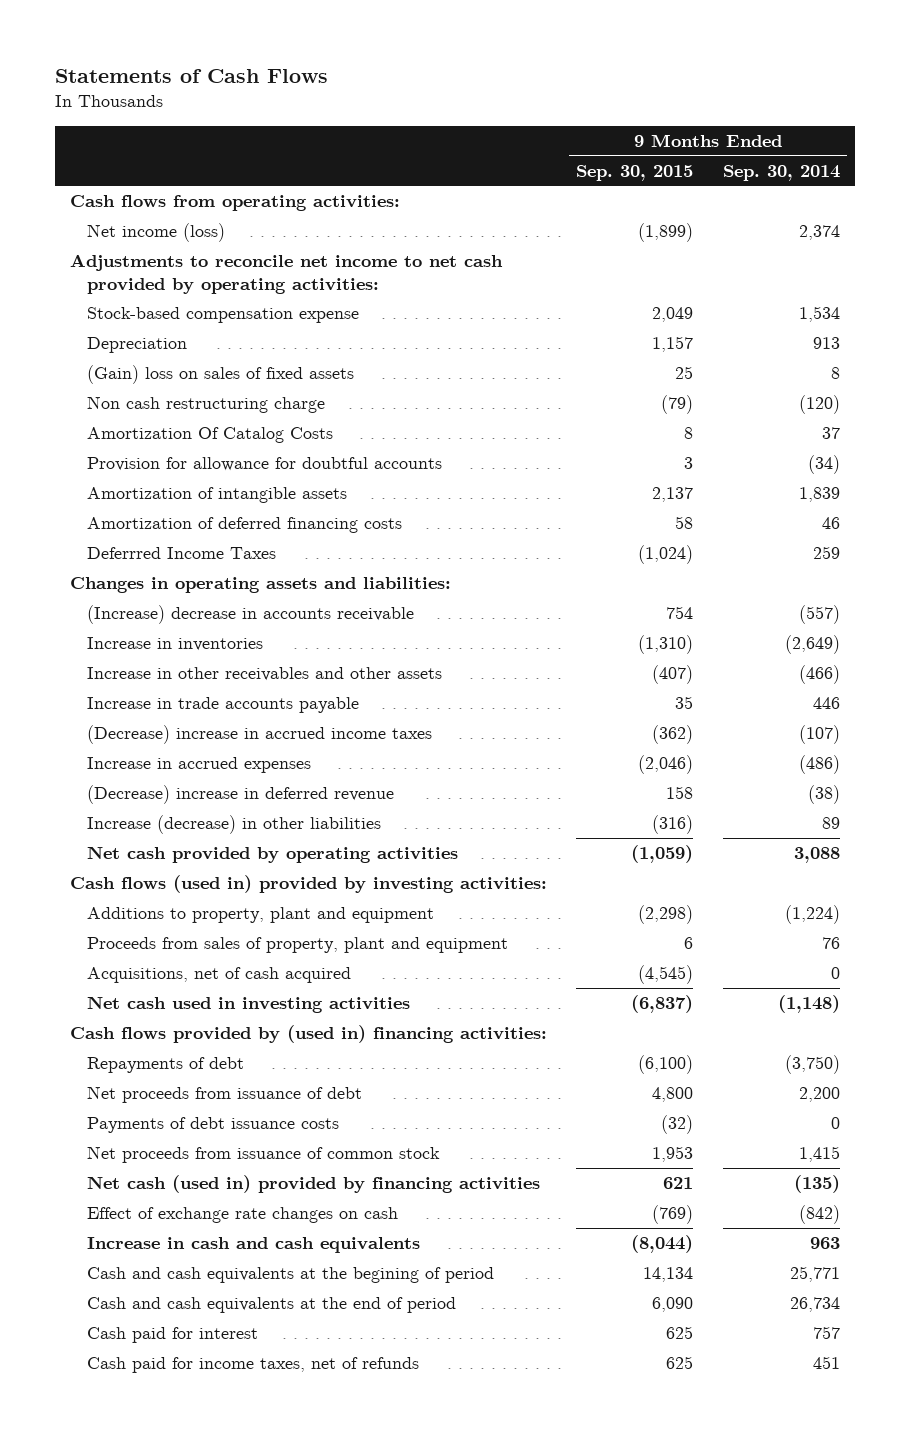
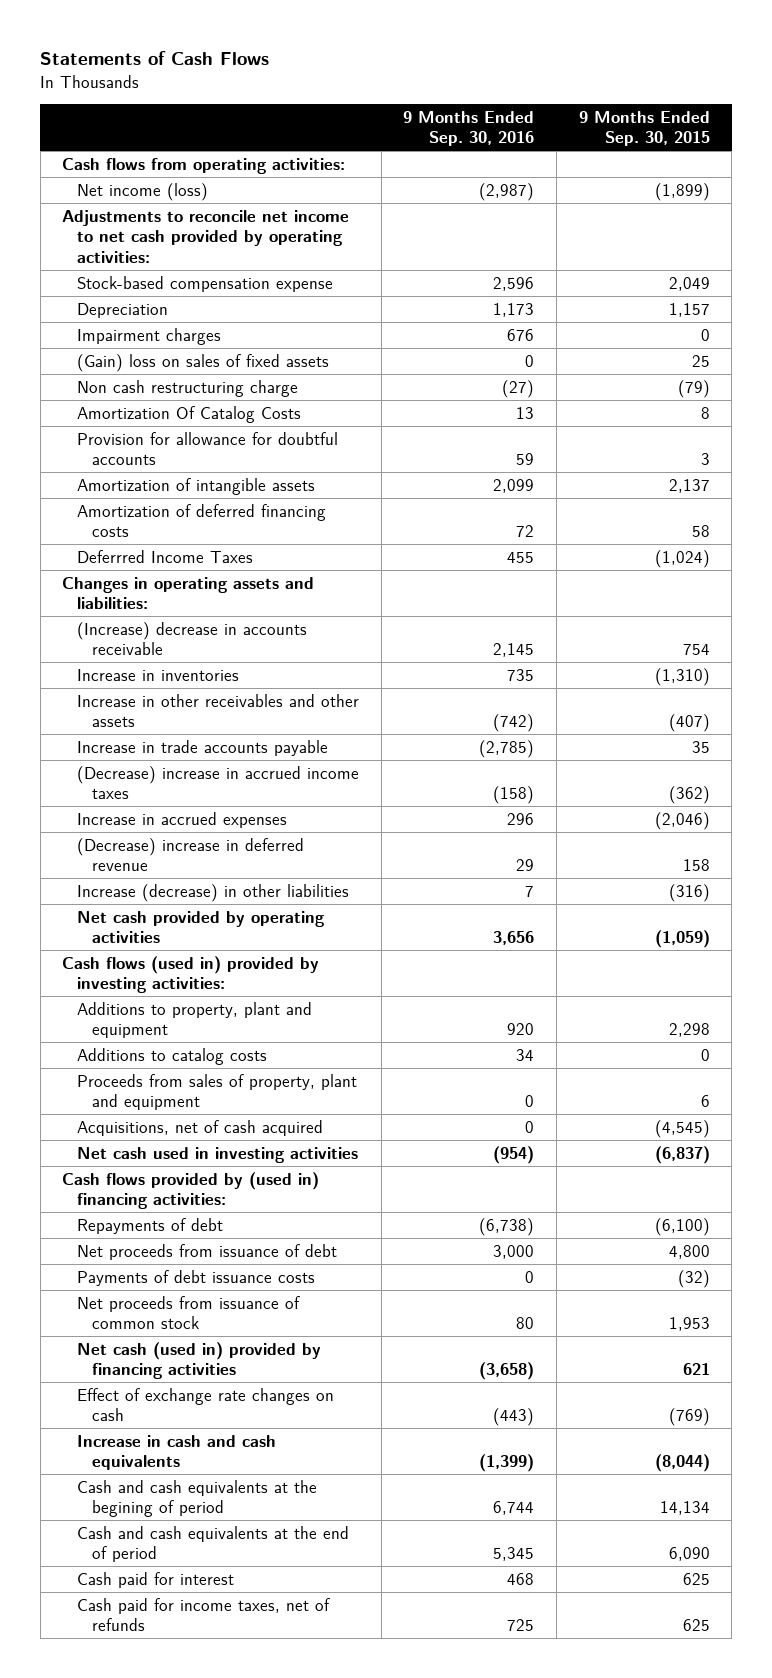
- | 9 Months Ended Sep. 30, 2015 | 9 Months Ended Sep. 30, 2014
+ | 9 Months Ended Sep. 30, 2016 | 9 Months Ended Sep. 30, 2015
+ Impairment charges | 676 | 0
- Additions to property, plant and equipment | (2,298) | (1,224)
+ Additions to property, plant and equipment | 920 | 2,298
+ Additions to catalog costs | 34 | 0

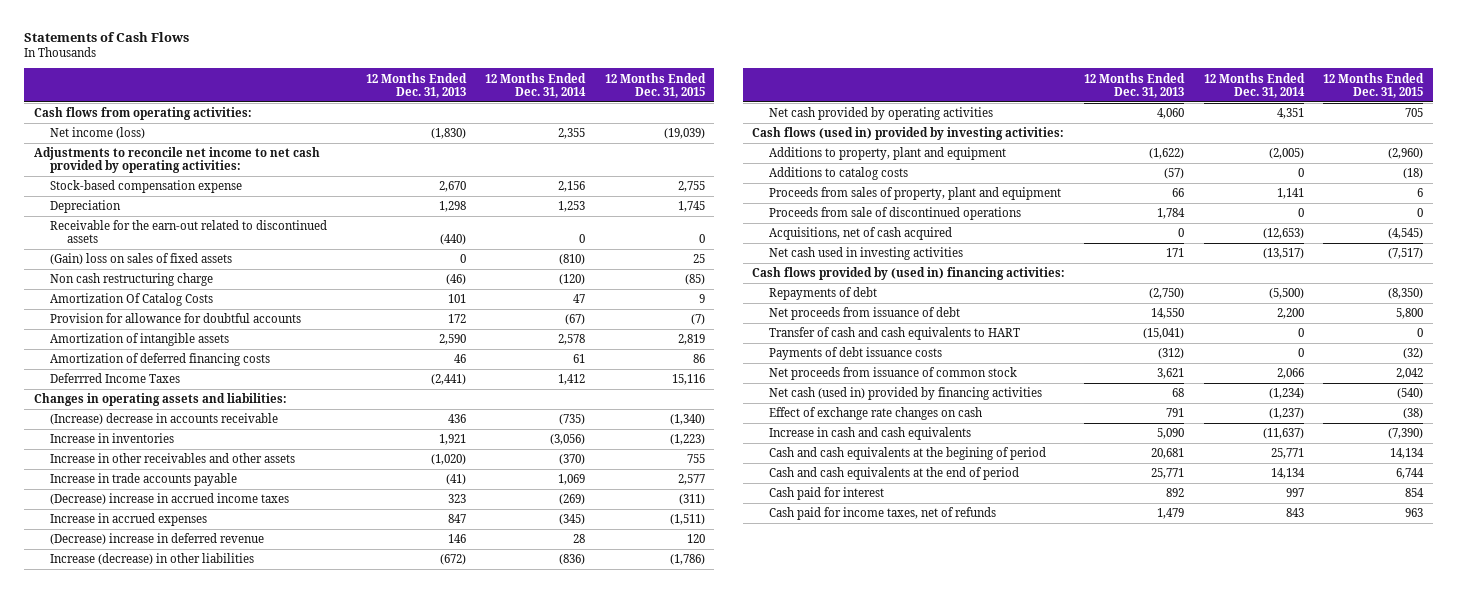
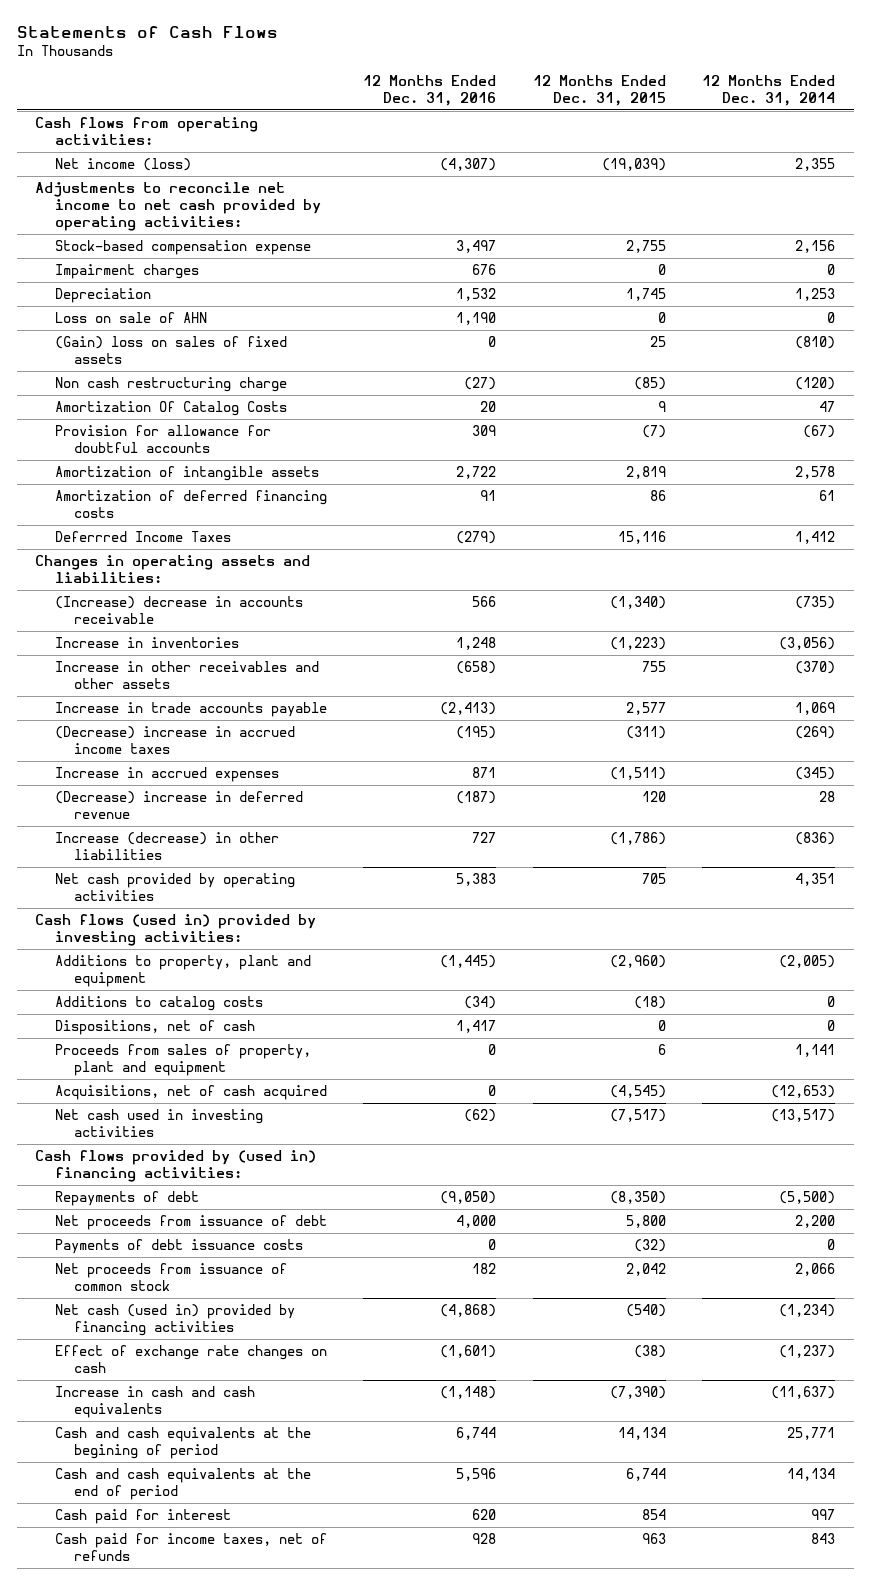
- | 12 Months Ended Dec. 31, 2013 | 12 Months Ended Dec. 31, 2014 | 12 Months Ended Dec. 31, 2015
+ | 12 Months Ended Dec. 31, 2016 | 12 Months Ended Dec. 31, 2015 | 12 Months Ended Dec. 31, 2014
+ Impairment charges | 676 | 0 | 0
- Receivable for the earn-out related to discontinued assets | (440) | 0 | 0
+ Loss on sale of AHN | 1,190 | 0 | 0
+ Dispositions, net of cash | 1,417 | 0 | 0
- Proceeds from sale of discontinued operations | 1,784 | 0 | 0
- Transfer of cash and cash equivalents to HART | (15,041) | 0 | 0

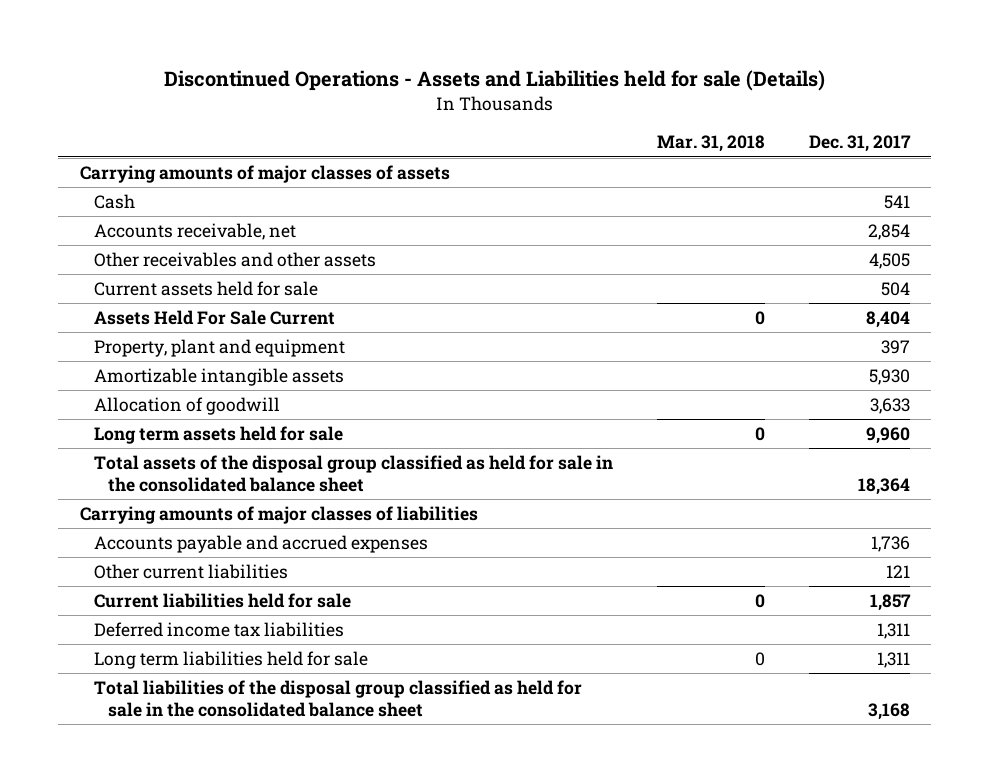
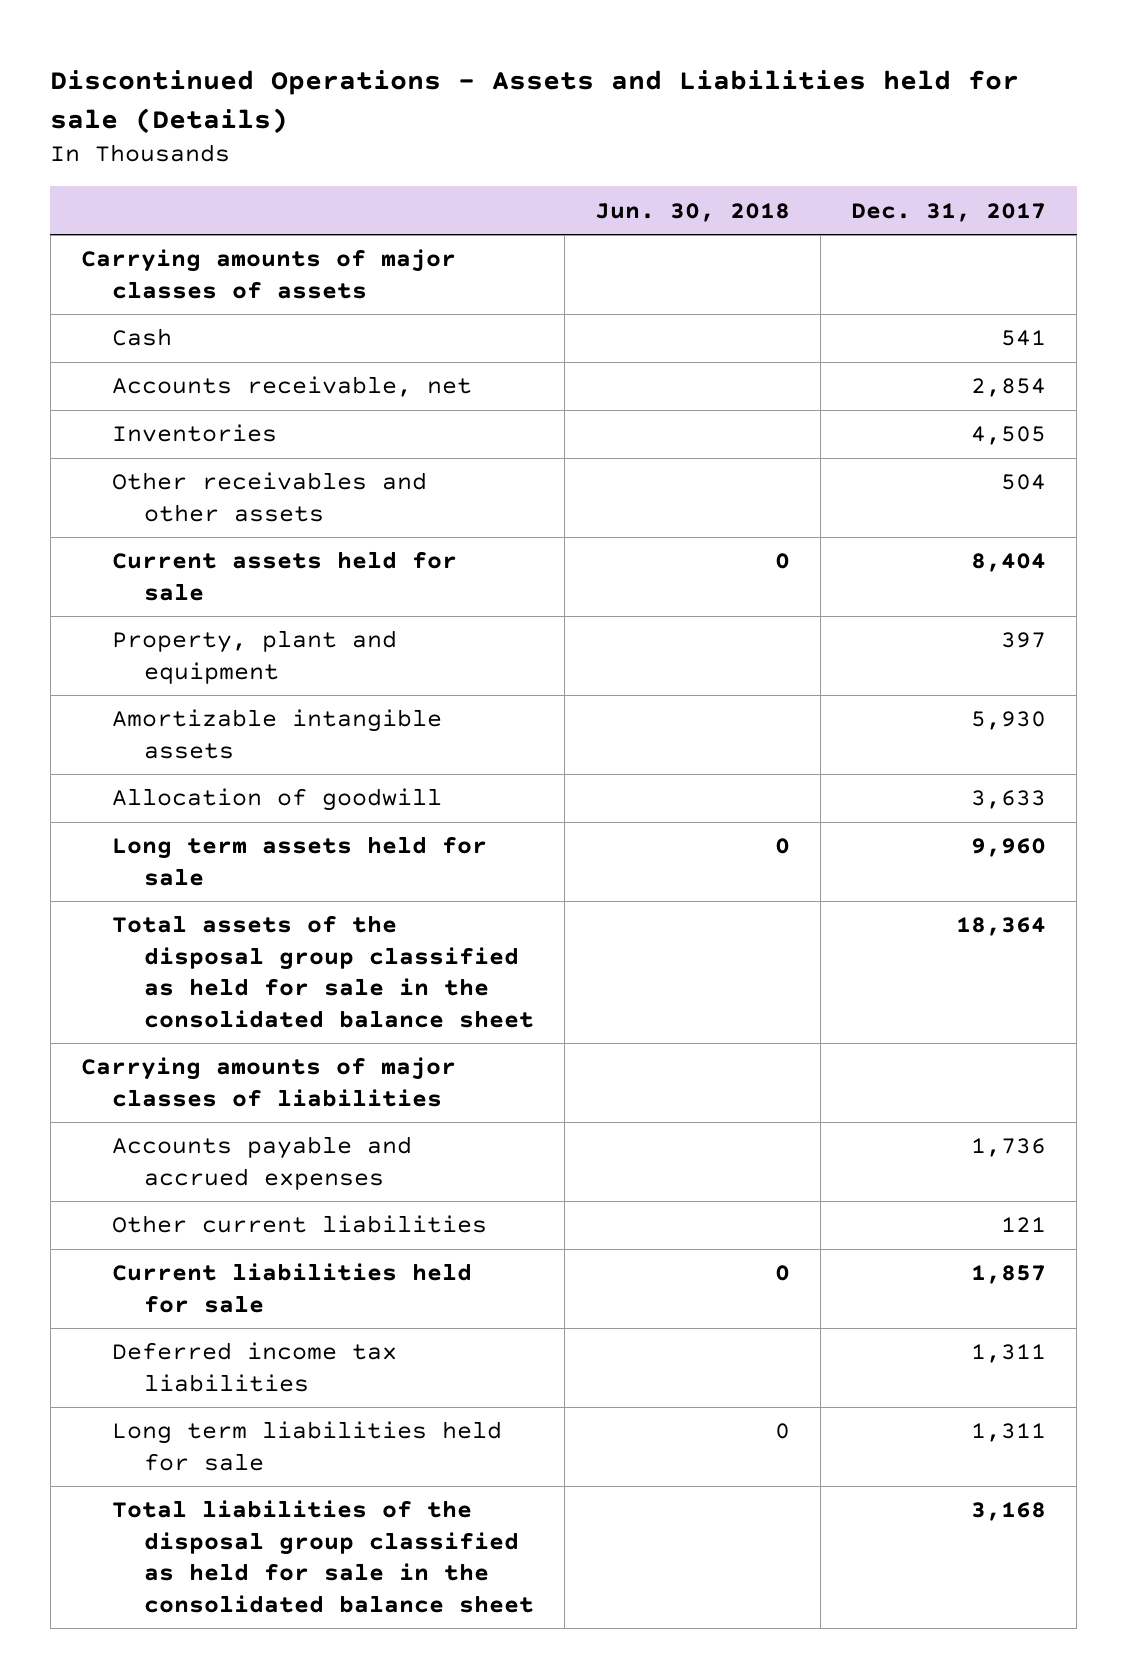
- | Mar. 31, 2018 | Dec. 31, 2017
+ | Jun. 30, 2018 | Dec. 31, 2017
- Other receivables and other assets | | 4,505
- Current assets held for sale | | 504
- Assets Held For Sale Current | 0 | 8,404
+ Inventories | | 4,505
+ Other receivables and other assets | | 504
+ Current assets held for sale | 0 | 8,404

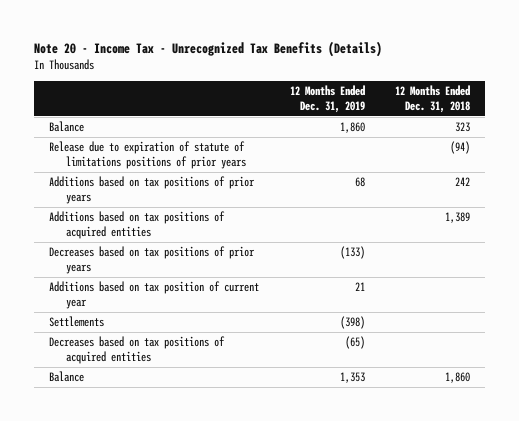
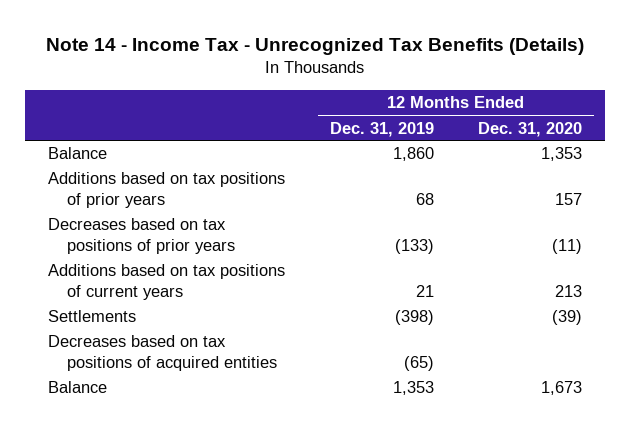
- Note 20 - Income Tax - Unrecognized Tax Benefits (Details)
+ Note 14 - Income Tax - Unrecognized Tax Benefits (Details)
- | 12 Months Ended Dec. 31, 2019 | 12 Months Ended Dec. 31, 2018
+ | 12 Months Ended Dec. 31, 2019 | 12 Months Ended Dec. 31, 2020
- Release due to expiration of statute of limitations positions of prior years | | (94)
- Additions based on tax positions of acquired entities | | 1,389
- Additions based on tax position of current year | 21 |
+ Additions based on tax positions of current years | 21 | 213

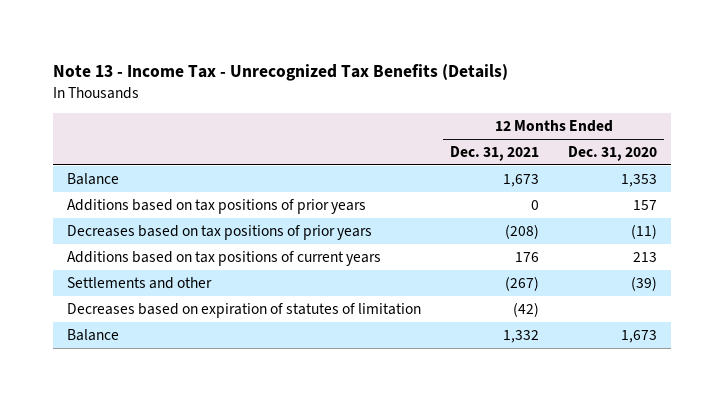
- Note 14 - Income Tax - Unrecognized Tax Benefits (Details)
+ Note 13 - Income Tax - Unrecognized Tax Benefits (Details)
- | 12 Months Ended Dec. 31, 2019 | 12 Months Ended Dec. 31, 2020
+ | 12 Months Ended Dec. 31, 2021 | 12 Months Ended Dec. 31, 2020
- Settlements | (398) | (39)
- Decreases based on tax positions of acquired entities | (65) |
+ Settlements and other | (267) | (39)
+ Decreases based on expiration of statutes of limitation | (42) |

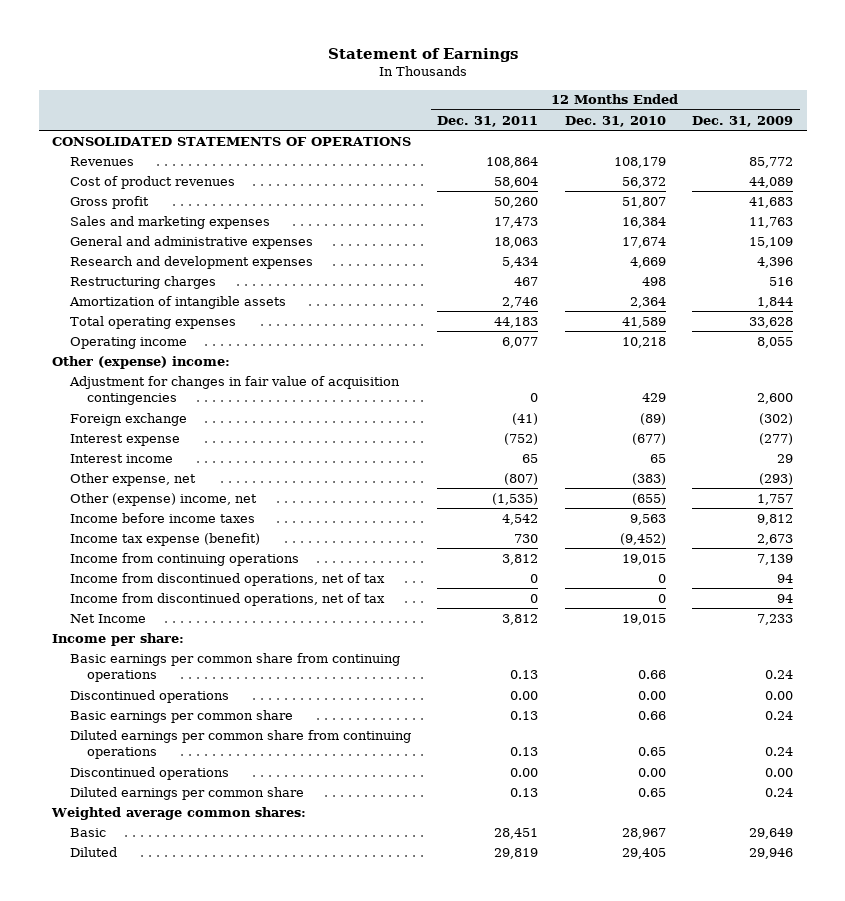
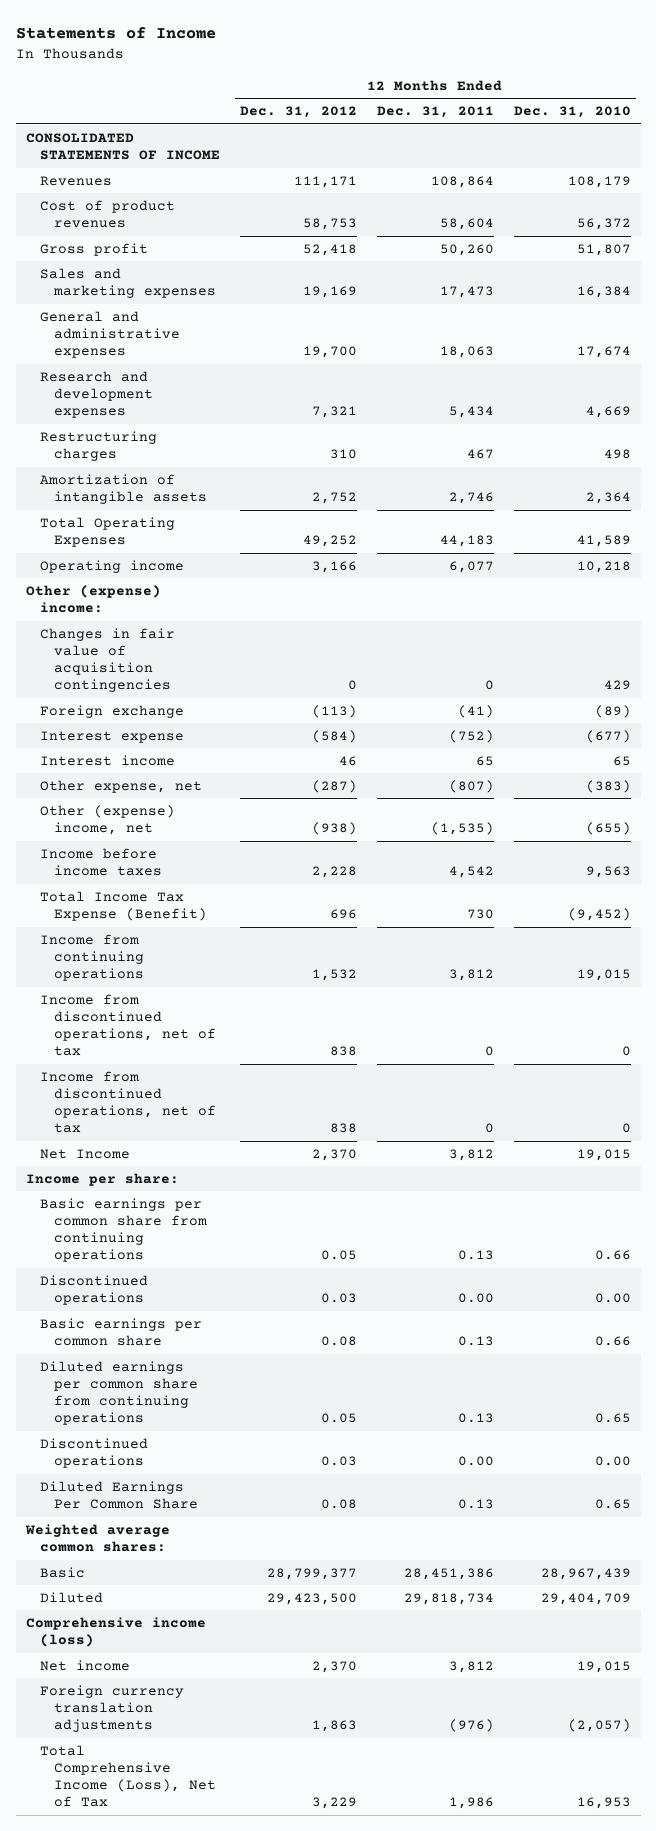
- Statement of Earnings
+ Statements of Income
- | 12 Months Ended Dec. 31, 2011 | 12 Months Ended Dec. 31, 2010 | 12 Months Ended Dec. 31, 2009
+ | 12 Months Ended Dec. 31, 2012 | 12 Months Ended Dec. 31, 2011 | 12 Months Ended Dec. 31, 2010
- CONSOLIDATED STATEMENTS OF OPERATIONS
+ CONSOLIDATED STATEMENTS OF INCOME
- Total operating expenses | 44,183 | 41,589 | 33,628
+ Total Operating Expenses | 49,252 | 44,183 | 41,589
- Adjustment for changes in fair value of acquisition contingencies | 0 | 429 | 2,600
+ Changes in fair value of acquisition contingencies | 0 | 0 | 429
- Income tax expense (benefit) | 730 | (9,452) | 2,673
+ Total Income Tax Expense (Benefit) | 696 | 730 | (9,452)
- Diluted earnings per common share | 0.13 | 0.65 | 0.24
+ Diluted Earnings Per Common Share | 0.08 | 0.13 | 0.65
- Basic | 28,451 | 28,967 | 29,649
- Diluted | 29,819 | 29,405 | 29,946
+ Basic | 28,799,377 | 28,451,386 | 28,967,439
+ Diluted | 29,423,500 | 29,818,734 | 29,404,709
+ Comprehensive income (loss)
+ Net income | 2,370 | 3,812 | 19,015
+ Foreign currency translation adjustments | 1,863 | (976) | (2,057)
+ Total Comprehensive Income (Loss), Net of Tax | 3,229 | 1,986 | 16,953

